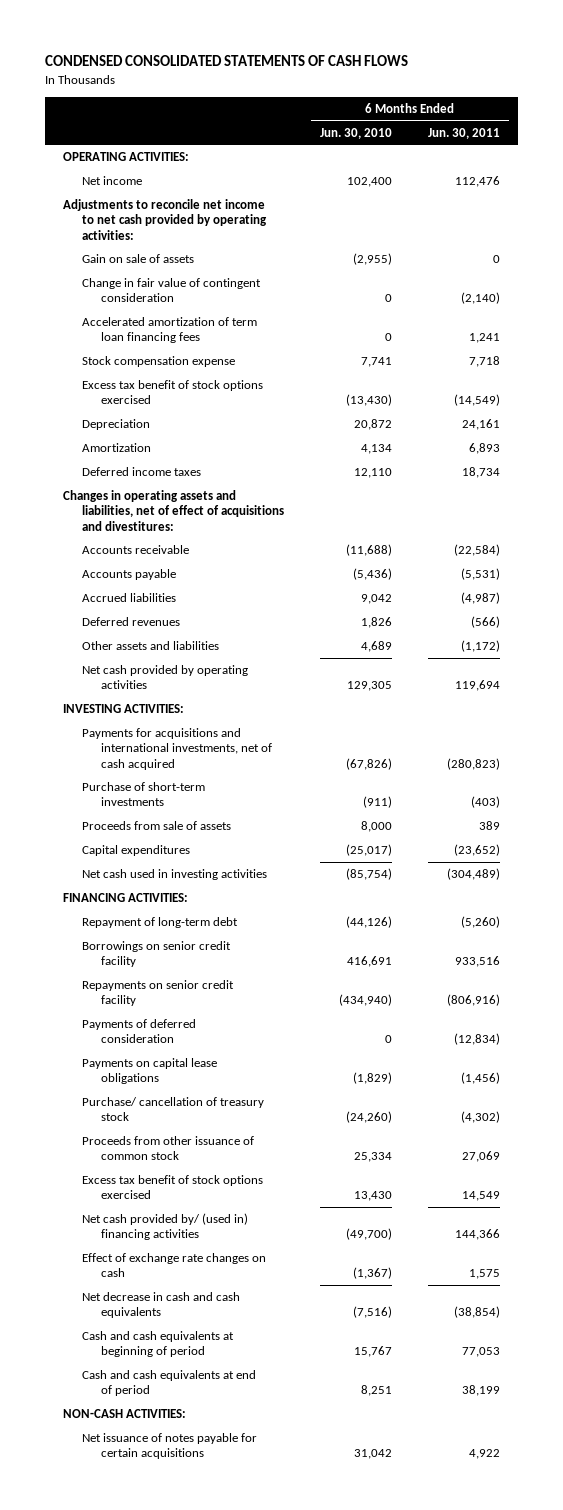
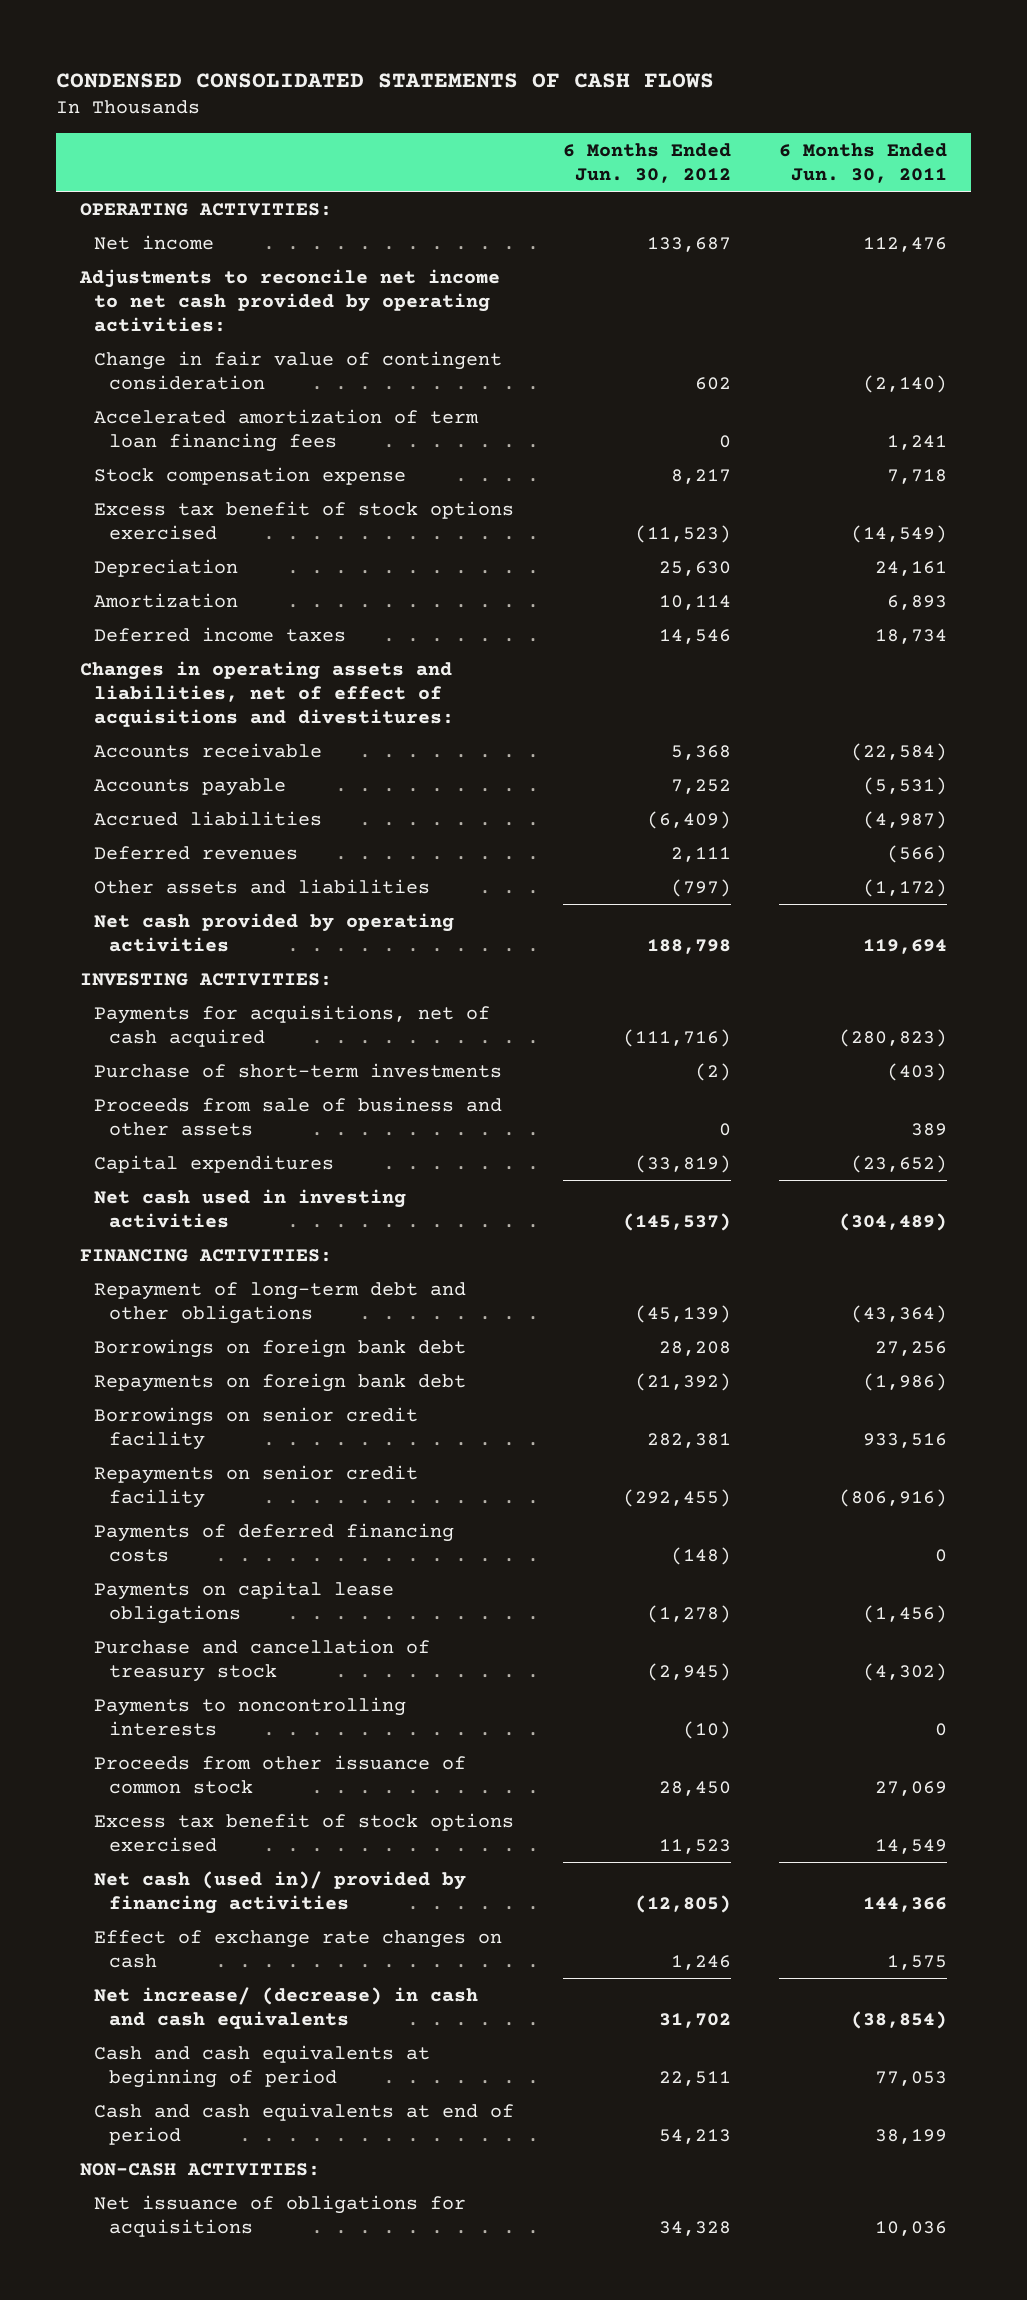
- | 6 Months Ended Jun. 30, 2010 | 6 Months Ended Jun. 30, 2011
+ | 6 Months Ended Jun. 30, 2012 | 6 Months Ended Jun. 30, 2011
- Gain on sale of assets | (2,955) | 0
- Payments for acquisitions and international investments, net of cash acquired | (67,826) | (280,823)
+ Payments for acquisitions, net of cash acquired | (111,716) | (280,823)
- Proceeds from sale of assets | 8,000 | 389
+ Proceeds from sale of business and other assets | 0 | 389
- Repayment of long-term debt | (44,126) | (5,260)
+ Repayment of long-term debt and other obligations | (45,139) | (43,364)
+ Borrowings on foreign bank debt | 28,208 | 27,256
+ Repayments on foreign bank debt | (21,392) | (1,986)
- Payments of deferred consideration | 0 | (12,834)
+ Payments of deferred financing costs | (148) | 0
- Purchase/ cancellation of treasury stock | (24,260) | (4,302)
+ Purchase and cancellation of treasury stock | (2,945) | (4,302)
+ Payments to noncontrolling interests | (10) | 0
- Net cash provided by/ (used in) financing activities | (49,700) | 144,366
+ Net cash (used in)/ provided by financing activities | (12,805) | 144,366
- Net decrease in cash and cash equivalents | (7,516) | (38,854)
+ Net increase/ (decrease) in cash and cash equivalents | 31,702 | (38,854)
- Net issuance of notes payable for certain acquisitions | 31,042 | 4,922
+ Net issuance of obligations for acquisitions | 34,328 | 10,036

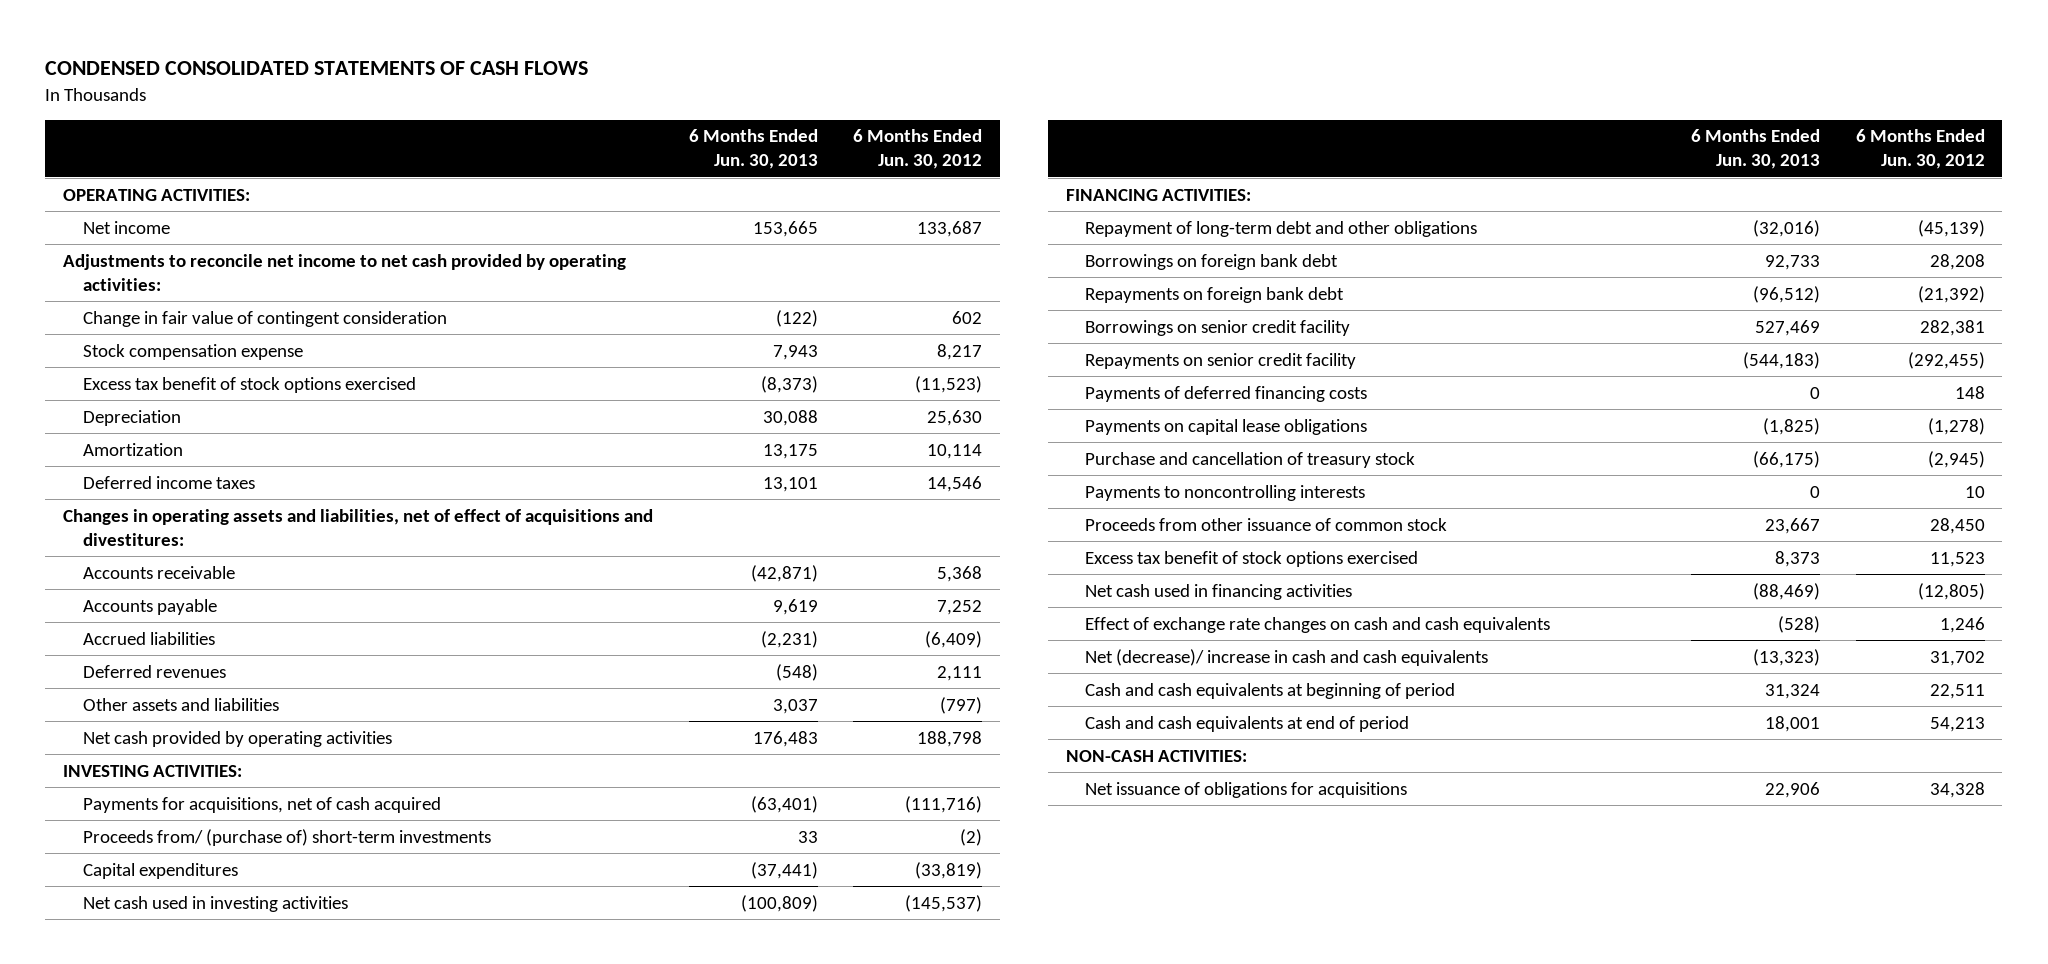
- | 6 Months Ended Jun. 30, 2012 | 6 Months Ended Jun. 30, 2011
+ | 6 Months Ended Jun. 30, 2013 | 6 Months Ended Jun. 30, 2012
- Accelerated amortization of term loan financing fees | 0 | 1,241
- Purchase of short-term investments | (2) | (403)
- Proceeds from sale of business and other assets | 0 | 389
+ Proceeds from/ (purchase of) short-term investments | 33 | (2)
- Payments of deferred financing costs | (148) | 0
+ Payments of deferred financing costs | 0 | 148
- Payments to noncontrolling interests | (10) | 0
+ Payments to noncontrolling interests | 0 | 10
- Net cash (used in)/ provided by financing activities | (12,805) | 144,366
- Effect of exchange rate changes on cash | 1,246 | 1,575
- Net increase/ (decrease) in cash and cash equivalents | 31,702 | (38,854)
+ Net cash used in financing activities | (88,469) | (12,805)
+ Effect of exchange rate changes on cash and cash equivalents | (528) | 1,246
+ Net (decrease)/ increase in cash and cash equivalents | (13,323) | 31,702

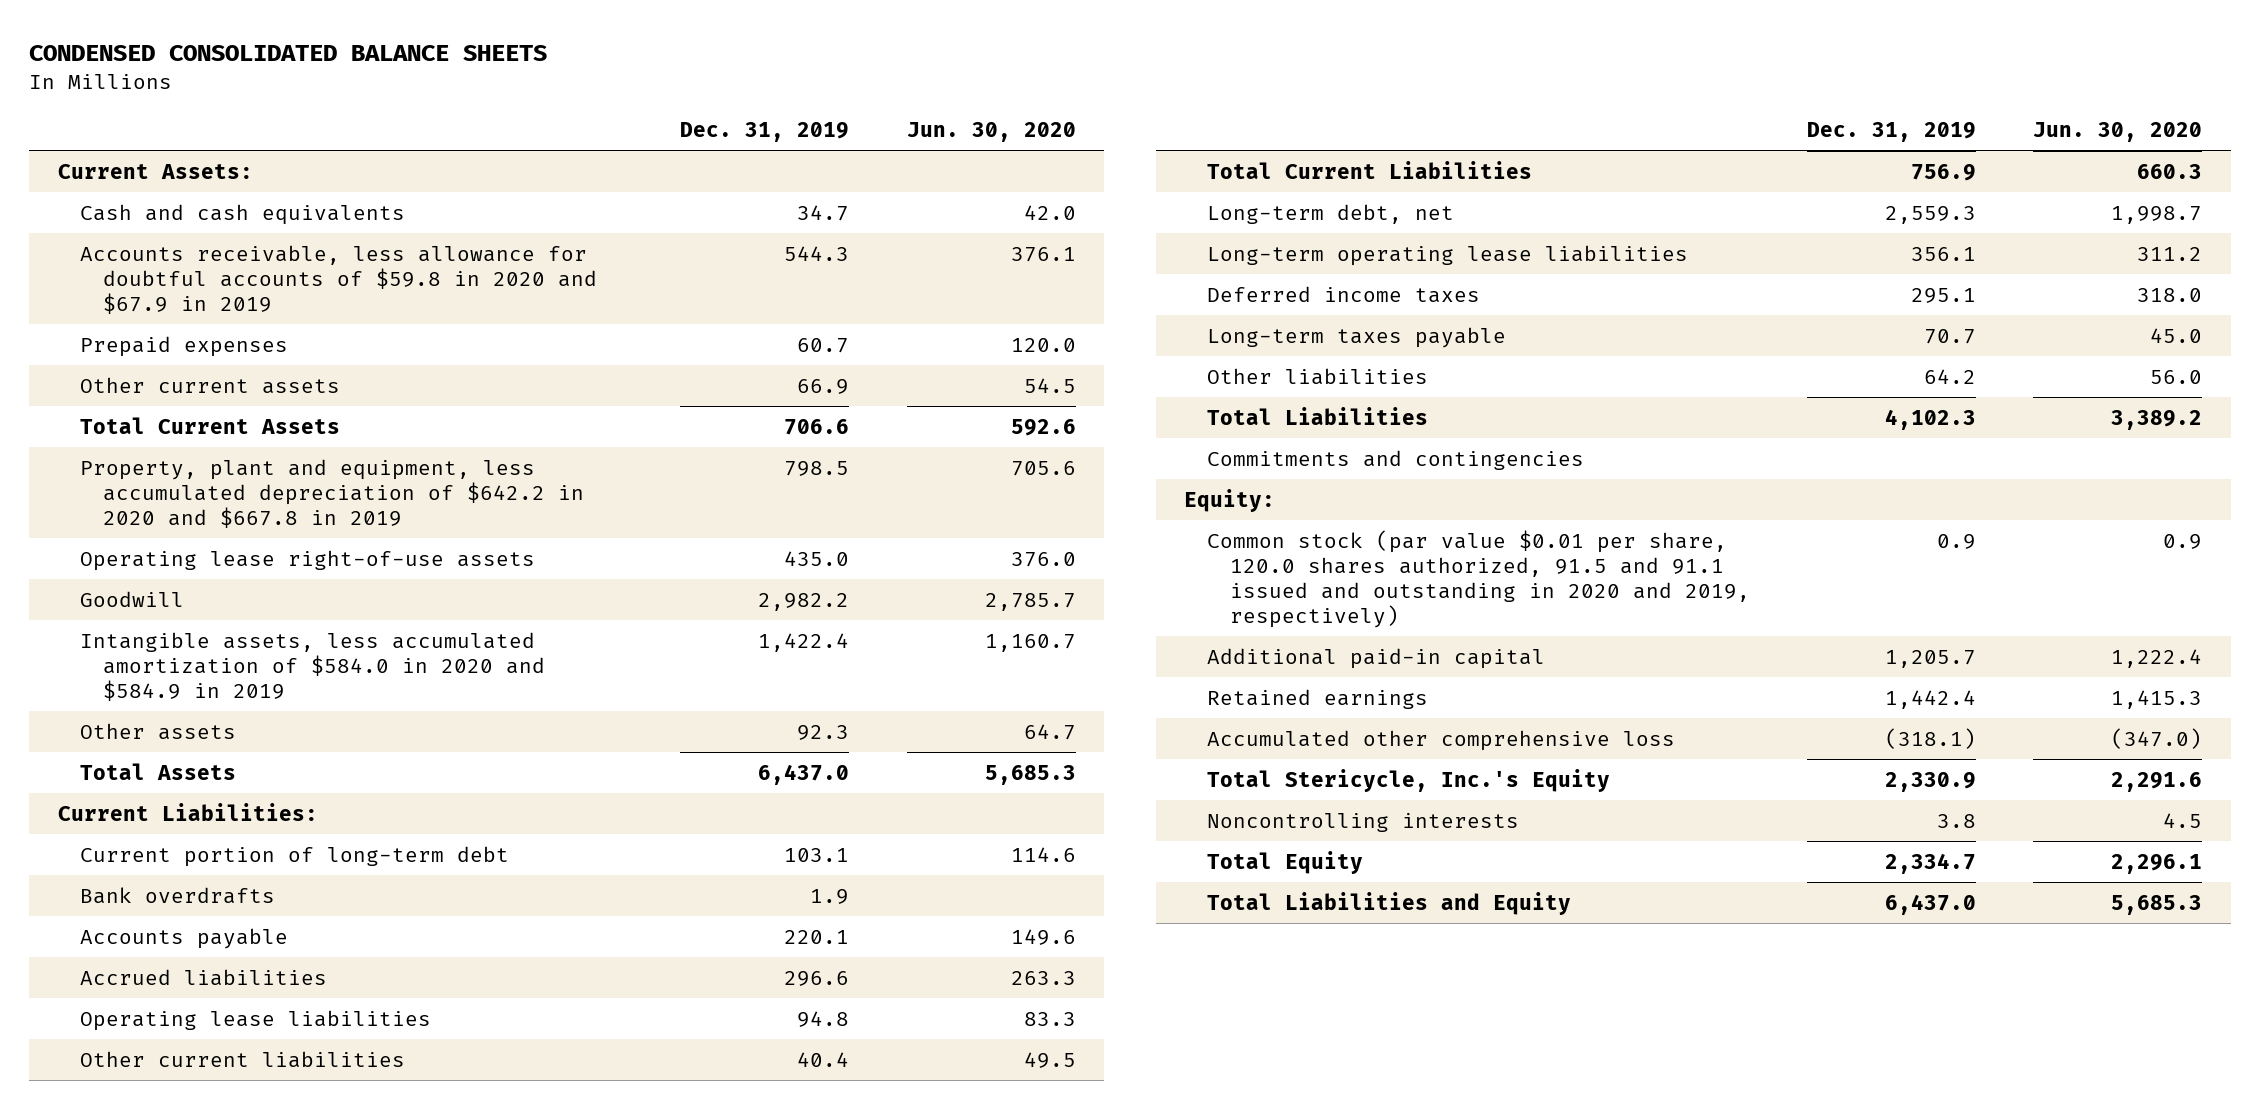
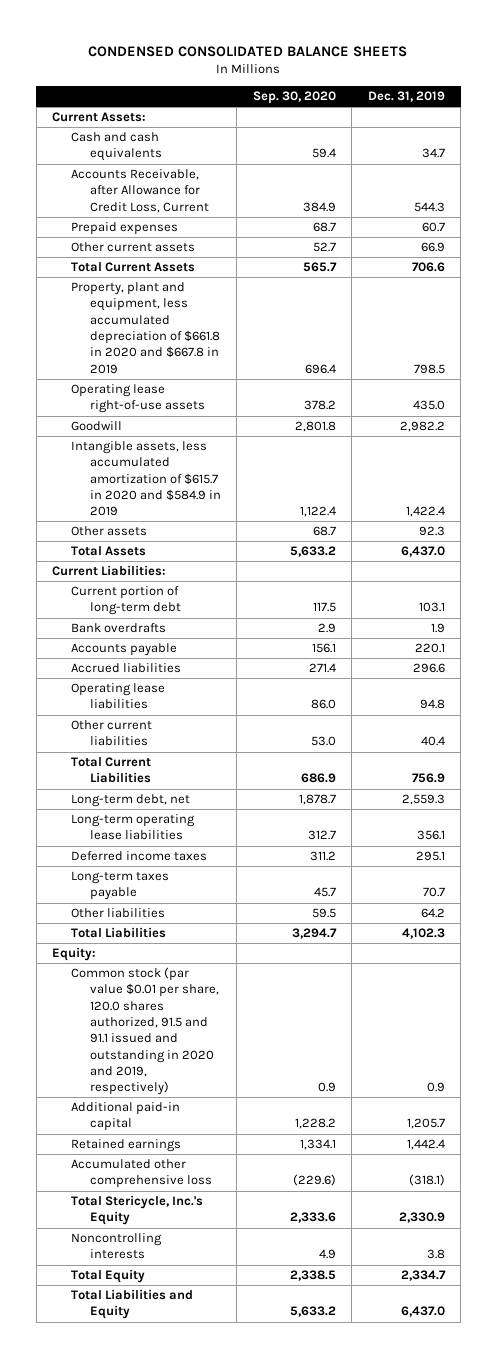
- | Dec. 31, 2019 | Jun. 30, 2020
+ | Sep. 30, 2020 | Dec. 31, 2019
- Accounts receivable, less allowance for doubtful accounts of $59.8 in 2020 and $67.9 in 2019 | 544.3 | 376.1
+ Accounts Receivable, after Allowance for Credit Loss, Current | 384.9 | 544.3
- Property, plant and equipment, less accumulated depreciation of $642.2 in 2020 and $667.8 in 2019 | 798.5 | 705.6
+ Property, plant and equipment, less accumulated depreciation of $661.8 in 2020 and $667.8 in 2019 | 696.4 | 798.5
- Intangible assets, less accumulated amortization of $584.0 in 2020 and $584.9 in 2019 | 1,422.4 | 1,160.7
+ Intangible assets, less accumulated amortization of $615.7 in 2020 and $584.9 in 2019 | 1,122.4 | 1,422.4
- Commitments and contingencies

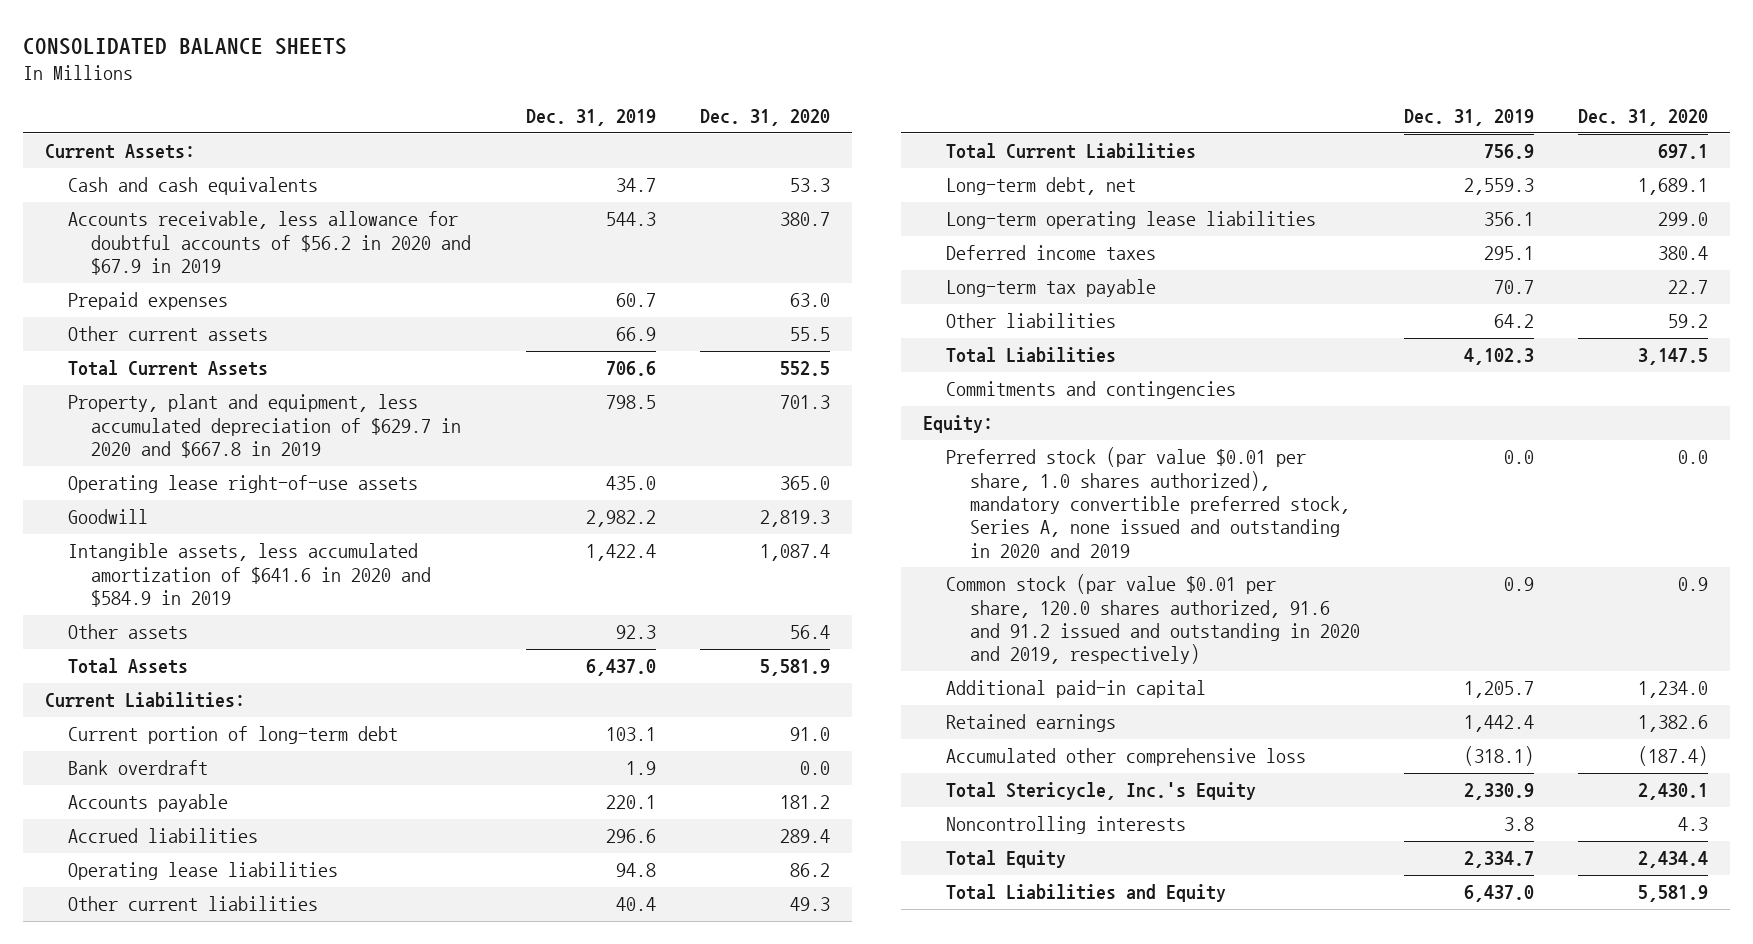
- CONDENSED CONSOLIDATED BALANCE SHEETS
+ CONSOLIDATED BALANCE SHEETS
- | Sep. 30, 2020 | Dec. 31, 2019
+ | Dec. 31, 2019 | Dec. 31, 2020
- Accounts Receivable, after Allowance for Credit Loss, Current | 384.9 | 544.3
+ Accounts receivable, less allowance for doubtful accounts of $56.2 in 2020 and $67.9 in 2019 | 544.3 | 380.7
- Property, plant and equipment, less accumulated depreciation of $661.8 in 2020 and $667.8 in 2019 | 696.4 | 798.5
+ Property, plant and equipment, less accumulated depreciation of $629.7 in 2020 and $667.8 in 2019 | 798.5 | 701.3
- Intangible assets, less accumulated amortization of $615.7 in 2020 and $584.9 in 2019 | 1,122.4 | 1,422.4
+ Intangible assets, less accumulated amortization of $641.6 in 2020 and $584.9 in 2019 | 1,422.4 | 1,087.4
- Bank overdrafts | 2.9 | 1.9
+ Bank overdraft | 1.9 | 0.0
- Long-term taxes payable | 45.7 | 70.7
+ Long-term tax payable | 70.7 | 22.7
+ Commitments and contingencies
- Common stock (par value $0.01 per share, 120.0 shares authorized, 91.5 and 91.1 issued and outstanding in 2020 and 2019, respectively) | 0.9 | 0.9
+ Preferred stock (par value $0.01 per share, 1.0 shares authorized), mandatory convertible preferred stock, Series A, none issued and outstanding in 2020 and 2019 | 0.0 | 0.0
+ Common stock (par value $0.01 per share, 120.0 shares authorized, 91.6 and 91.2 issued and outstanding in 2020 and 2019, respectively) | 0.9 | 0.9

